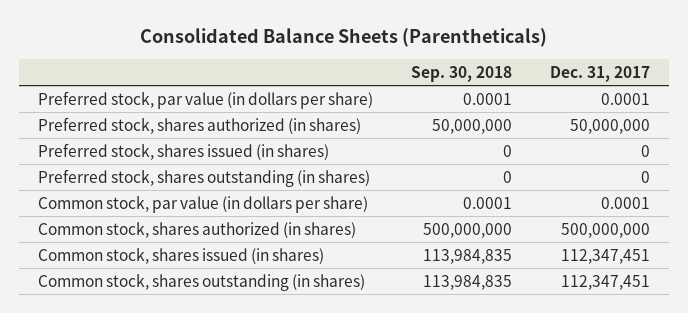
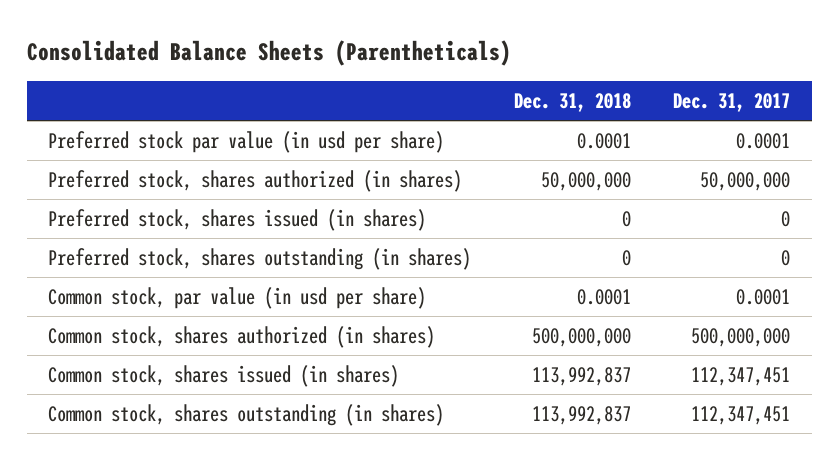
- | Sep. 30, 2018 | Dec. 31, 2017
+ | Dec. 31, 2018 | Dec. 31, 2017
- Preferred stock, par value (in dollars per share) | 0.0001 | 0.0001
+ Preferred stock par value (in usd per share) | 0.0001 | 0.0001
- Common stock, par value (in dollars per share) | 0.0001 | 0.0001
+ Common stock, par value (in usd per share) | 0.0001 | 0.0001

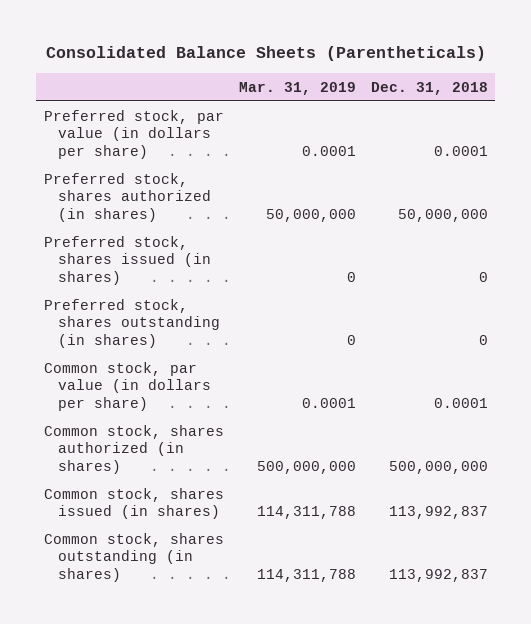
- | Dec. 31, 2018 | Dec. 31, 2017
+ | Mar. 31, 2019 | Dec. 31, 2018
- Preferred stock par value (in usd per share) | 0.0001 | 0.0001
+ Preferred stock, par value (in dollars per share) | 0.0001 | 0.0001
- Common stock, par value (in usd per share) | 0.0001 | 0.0001
+ Common stock, par value (in dollars per share) | 0.0001 | 0.0001

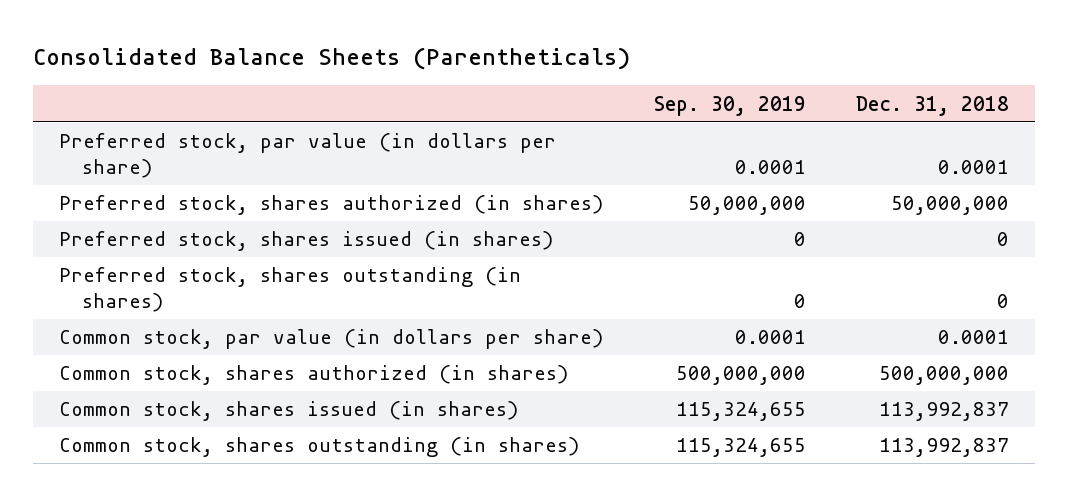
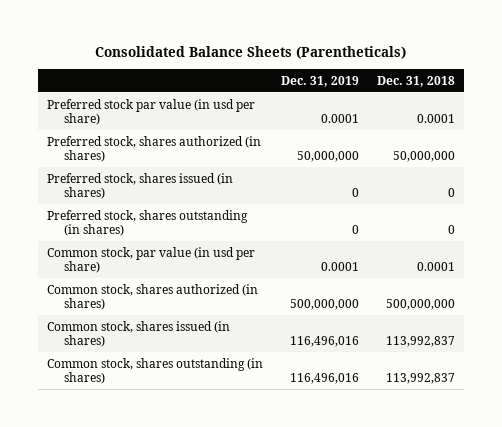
- | Sep. 30, 2019 | Dec. 31, 2018
+ | Dec. 31, 2019 | Dec. 31, 2018
- Preferred stock, par value (in dollars per share) | 0.0001 | 0.0001
+ Preferred stock par value (in usd per share) | 0.0001 | 0.0001
- Common stock, par value (in dollars per share) | 0.0001 | 0.0001
+ Common stock, par value (in usd per share) | 0.0001 | 0.0001

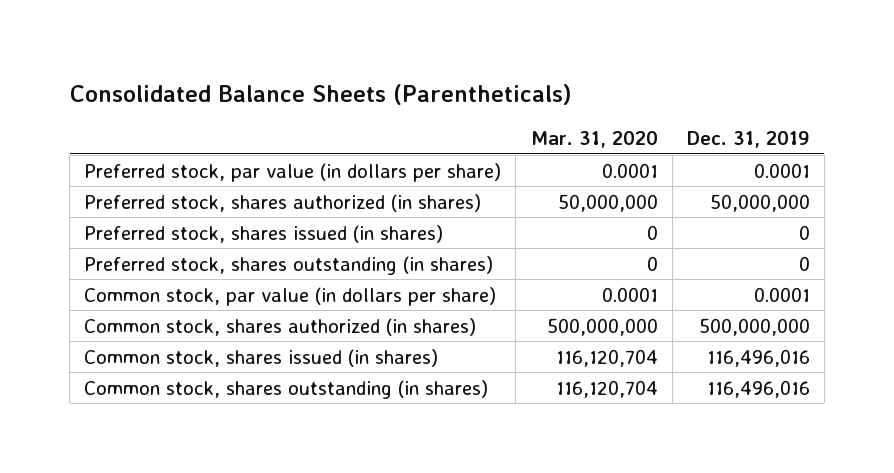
- | Dec. 31, 2019 | Dec. 31, 2018
+ | Mar. 31, 2020 | Dec. 31, 2019
- Preferred stock par value (in usd per share) | 0.0001 | 0.0001
+ Preferred stock, par value (in dollars per share) | 0.0001 | 0.0001
- Common stock, par value (in usd per share) | 0.0001 | 0.0001
+ Common stock, par value (in dollars per share) | 0.0001 | 0.0001

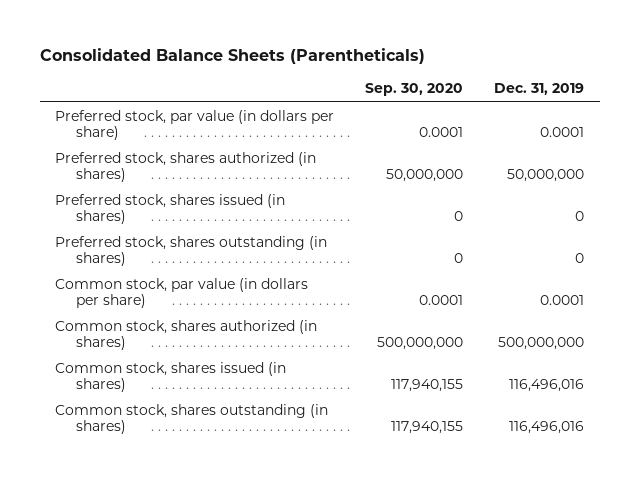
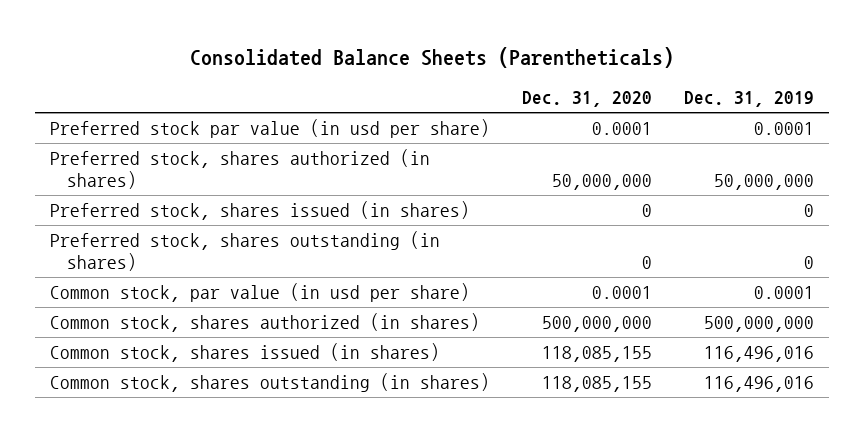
- | Sep. 30, 2020 | Dec. 31, 2019
+ | Dec. 31, 2020 | Dec. 31, 2019
- Preferred stock, par value (in dollars per share) | 0.0001 | 0.0001
+ Preferred stock par value (in usd per share) | 0.0001 | 0.0001
- Common stock, par value (in dollars per share) | 0.0001 | 0.0001
+ Common stock, par value (in usd per share) | 0.0001 | 0.0001

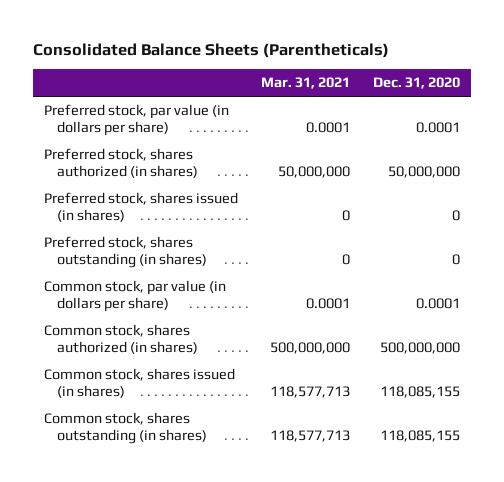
- | Dec. 31, 2020 | Dec. 31, 2019
+ | Mar. 31, 2021 | Dec. 31, 2020
- Preferred stock par value (in usd per share) | 0.0001 | 0.0001
+ Preferred stock, par value (in dollars per share) | 0.0001 | 0.0001
- Common stock, par value (in usd per share) | 0.0001 | 0.0001
+ Common stock, par value (in dollars per share) | 0.0001 | 0.0001

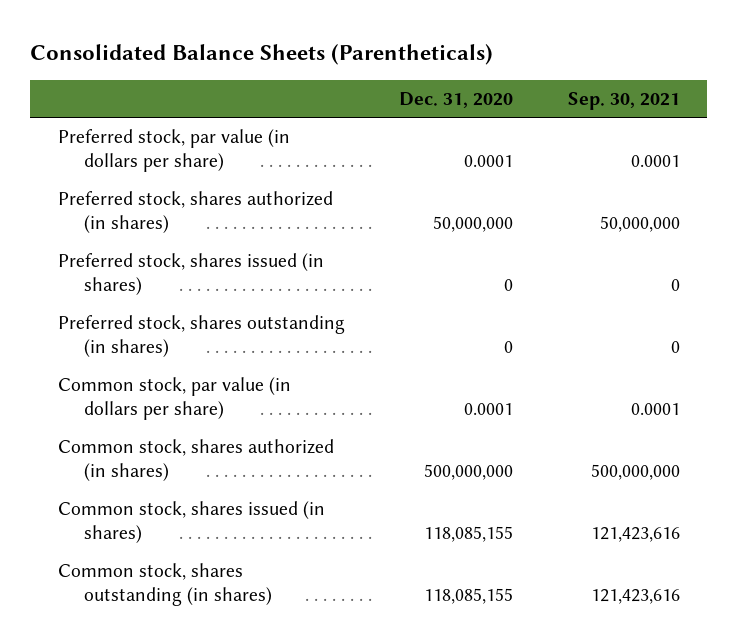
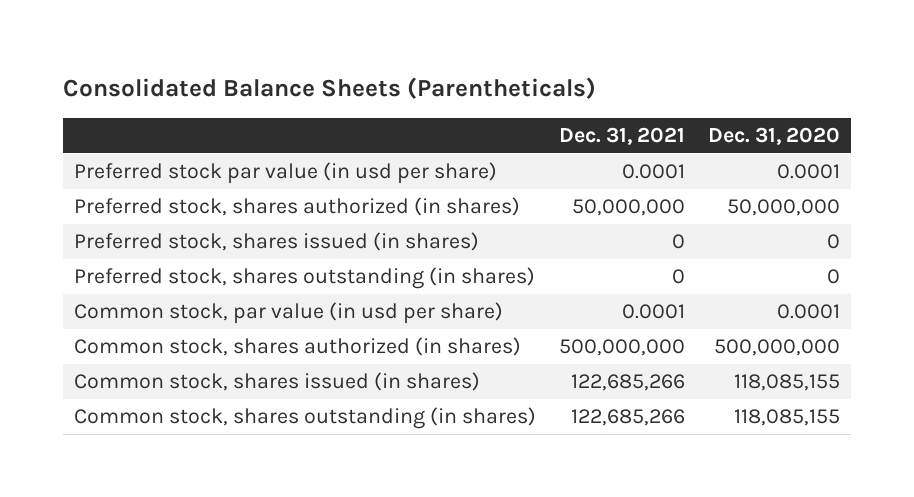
- | Dec. 31, 2020 | Sep. 30, 2021
+ | Dec. 31, 2021 | Dec. 31, 2020
- Preferred stock, par value (in dollars per share) | 0.0001 | 0.0001
+ Preferred stock par value (in usd per share) | 0.0001 | 0.0001
- Common stock, par value (in dollars per share) | 0.0001 | 0.0001
+ Common stock, par value (in usd per share) | 0.0001 | 0.0001

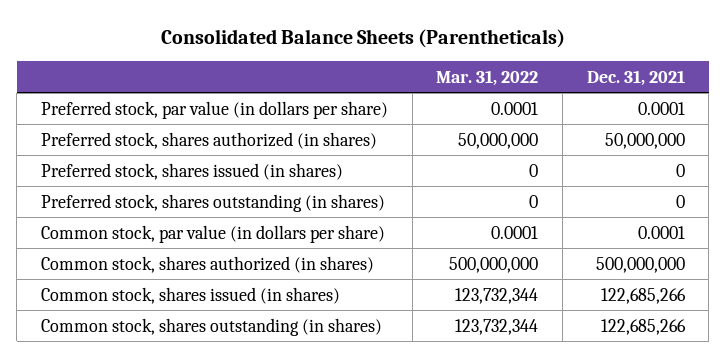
- | Dec. 31, 2021 | Dec. 31, 2020
+ | Mar. 31, 2022 | Dec. 31, 2021
- Preferred stock par value (in usd per share) | 0.0001 | 0.0001
+ Preferred stock, par value (in dollars per share) | 0.0001 | 0.0001
- Common stock, par value (in usd per share) | 0.0001 | 0.0001
+ Common stock, par value (in dollars per share) | 0.0001 | 0.0001

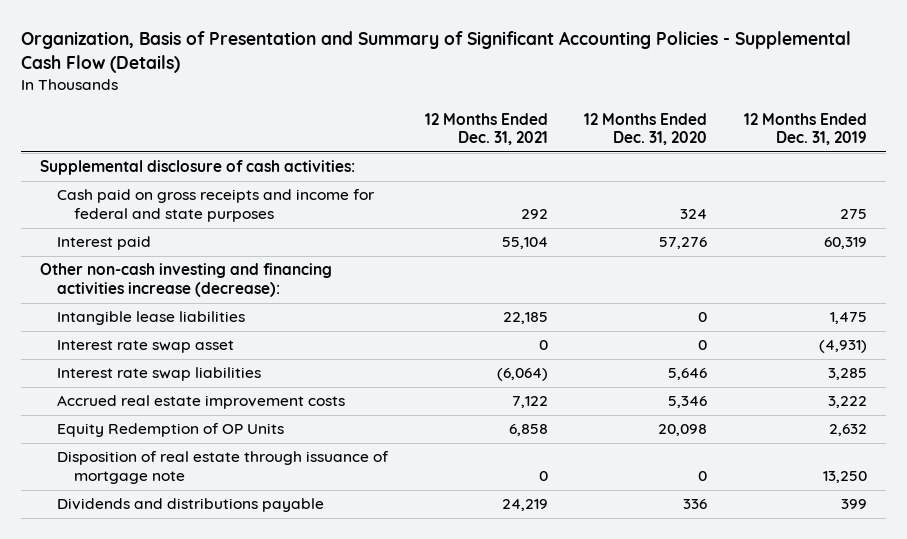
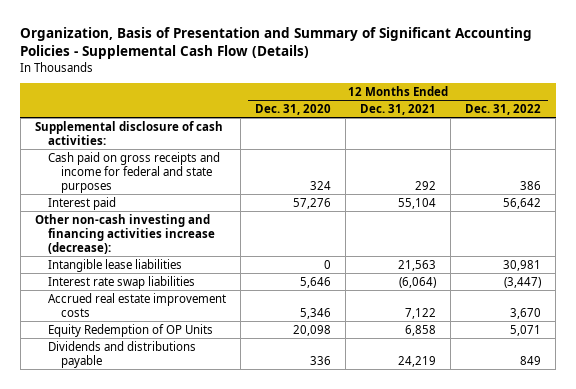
- | 12 Months Ended Dec. 31, 2021 | 12 Months Ended Dec. 31, 2020 | 12 Months Ended Dec. 31, 2019
+ | 12 Months Ended Dec. 31, 2020 | 12 Months Ended Dec. 31, 2021 | 12 Months Ended Dec. 31, 2022
- Intangible lease liabilities | 22,185 | 0 | 1,475
- Interest rate swap asset | 0 | 0 | (4,931)
+ Intangible lease liabilities | 0 | 21,563 | 30,981
- Disposition of real estate through issuance of mortgage note | 0 | 0 | 13,250

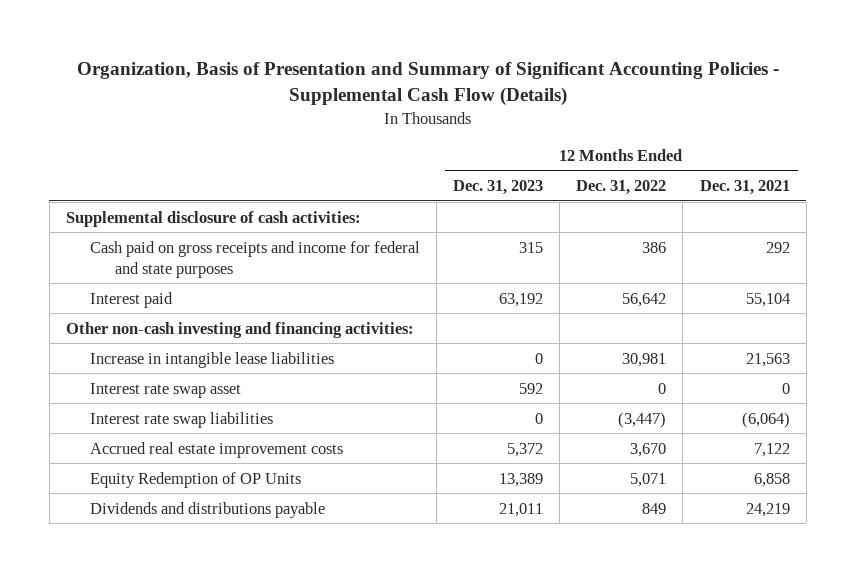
- | 12 Months Ended Dec. 31, 2020 | 12 Months Ended Dec. 31, 2021 | 12 Months Ended Dec. 31, 2022
+ | 12 Months Ended Dec. 31, 2023 | 12 Months Ended Dec. 31, 2022 | 12 Months Ended Dec. 31, 2021
- Other non-cash investing and financing activities increase (decrease):
- Intangible lease liabilities | 0 | 21,563 | 30,981
+ Other non-cash investing and financing activities:
+ Increase in intangible lease liabilities | 0 | 30,981 | 21,563
+ Interest rate swap asset | 592 | 0 | 0

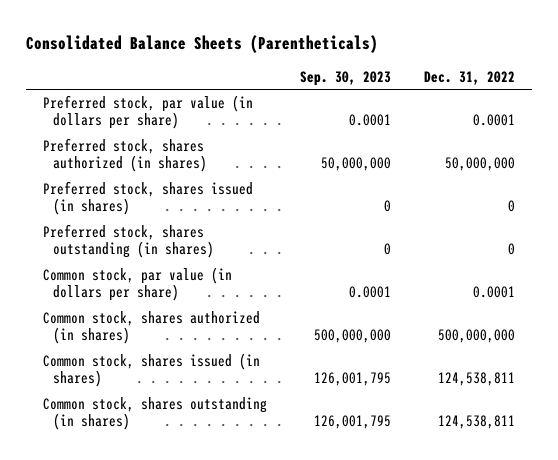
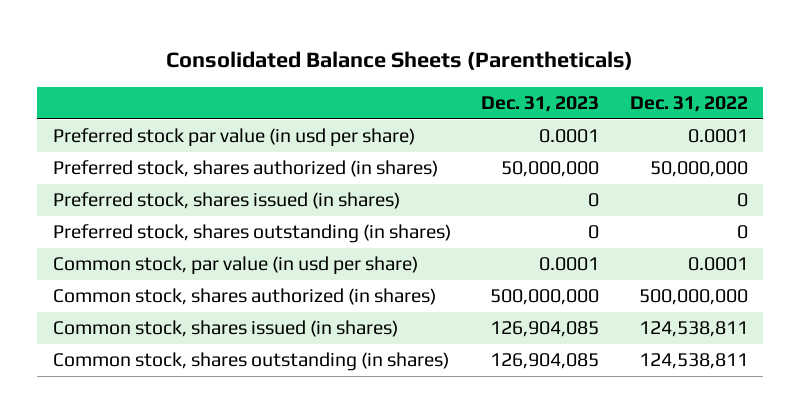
- | Sep. 30, 2023 | Dec. 31, 2022
+ | Dec. 31, 2023 | Dec. 31, 2022
- Preferred stock, par value (in dollars per share) | 0.0001 | 0.0001
+ Preferred stock par value (in usd per share) | 0.0001 | 0.0001
- Common stock, par value (in dollars per share) | 0.0001 | 0.0001
+ Common stock, par value (in usd per share) | 0.0001 | 0.0001

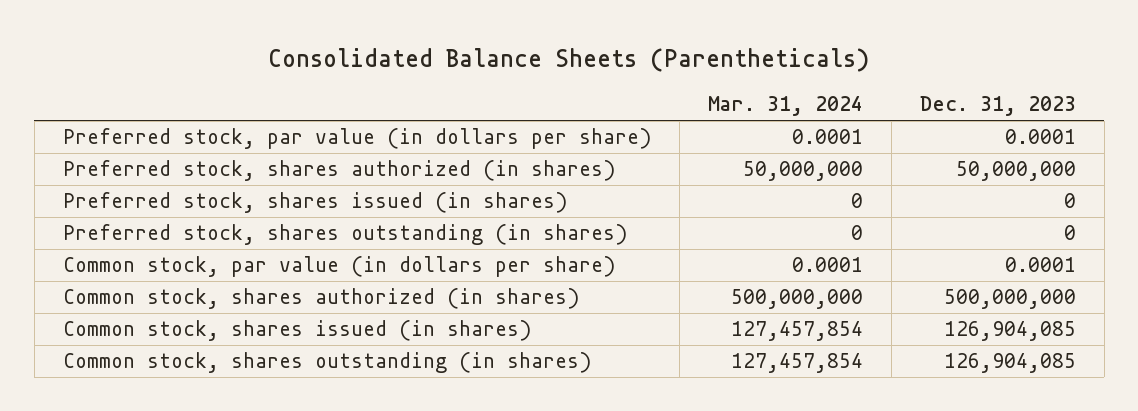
- | Dec. 31, 2023 | Dec. 31, 2022
+ | Mar. 31, 2024 | Dec. 31, 2023
- Preferred stock par value (in usd per share) | 0.0001 | 0.0001
+ Preferred stock, par value (in dollars per share) | 0.0001 | 0.0001
- Common stock, par value (in usd per share) | 0.0001 | 0.0001
+ Common stock, par value (in dollars per share) | 0.0001 | 0.0001

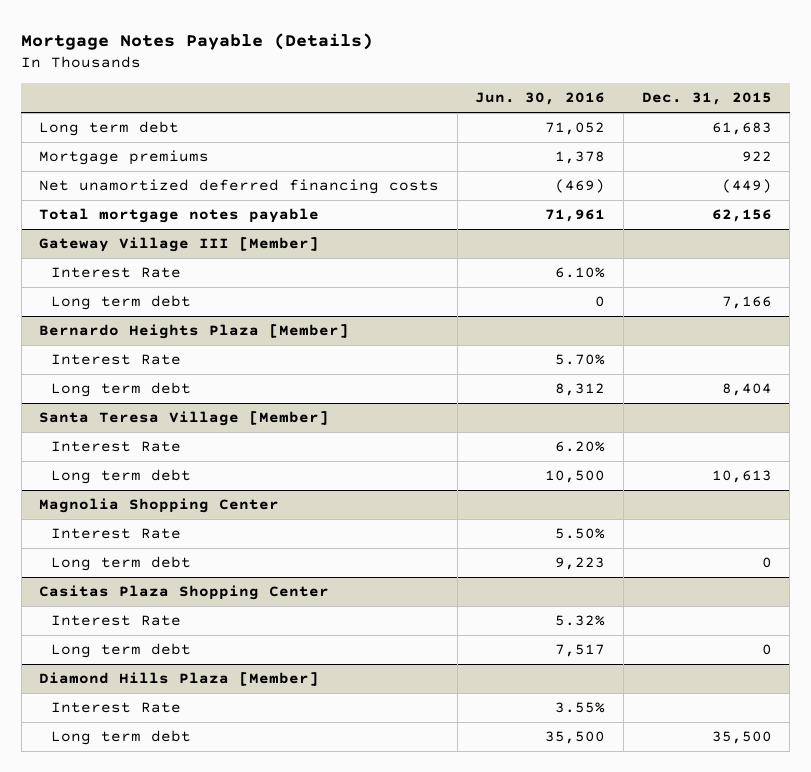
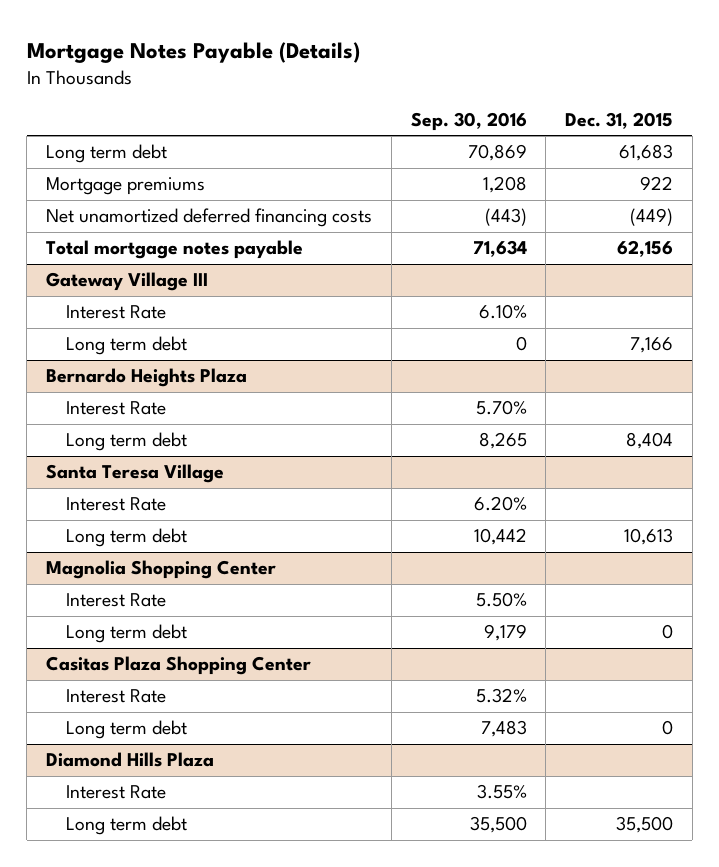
- | Jun. 30, 2016 | Dec. 31, 2015
+ | Sep. 30, 2016 | Dec. 31, 2015
- Gateway Village III [Member]
+ Gateway Village III
- Bernardo Heights Plaza [Member]
+ Bernardo Heights Plaza
- Santa Teresa Village [Member]
+ Santa Teresa Village
- Diamond Hills Plaza [Member]
+ Diamond Hills Plaza

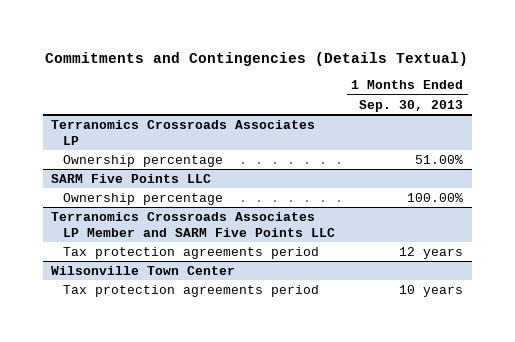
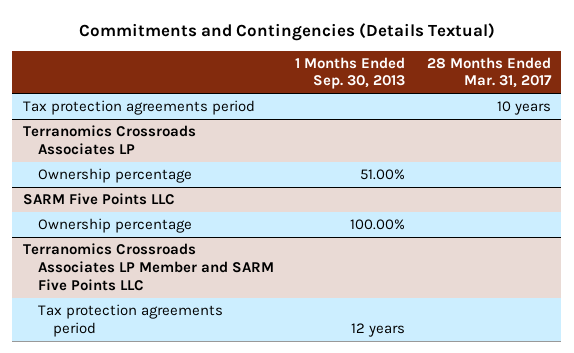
- | 1 Months Ended Sep. 30, 2013
+ | 1 Months Ended Sep. 30, 2013 | 28 Months Ended Mar. 31, 2017
+ Tax protection agreements period | | 10 years
- Wilsonville Town Center
- Tax protection agreements period | 10 years

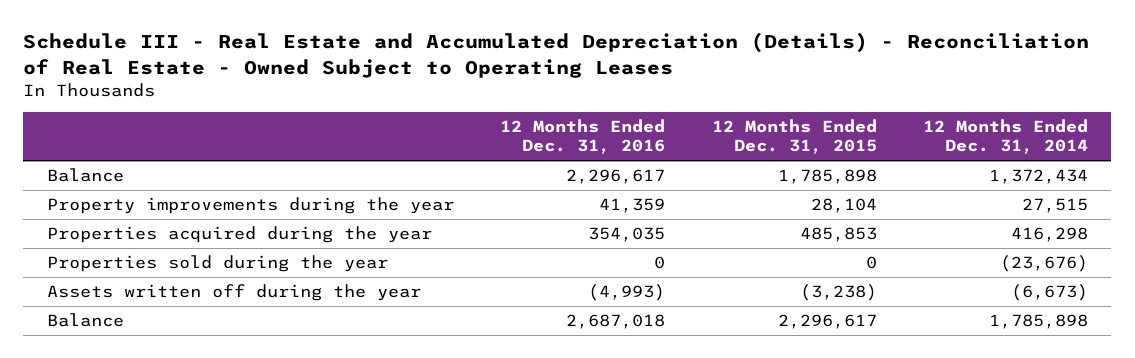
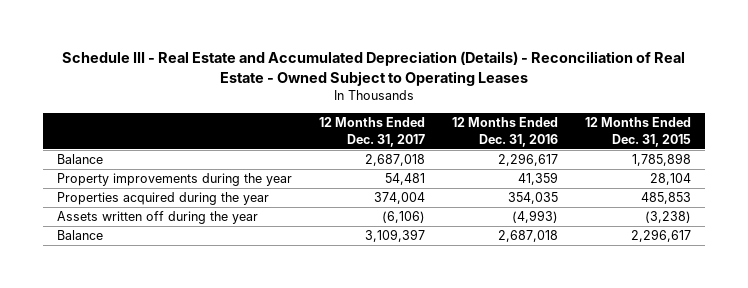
- | 12 Months Ended Dec. 31, 2016 | 12 Months Ended Dec. 31, 2015 | 12 Months Ended Dec. 31, 2014
+ | 12 Months Ended Dec. 31, 2017 | 12 Months Ended Dec. 31, 2016 | 12 Months Ended Dec. 31, 2015
- Properties sold during the year | 0 | 0 | (23,676)

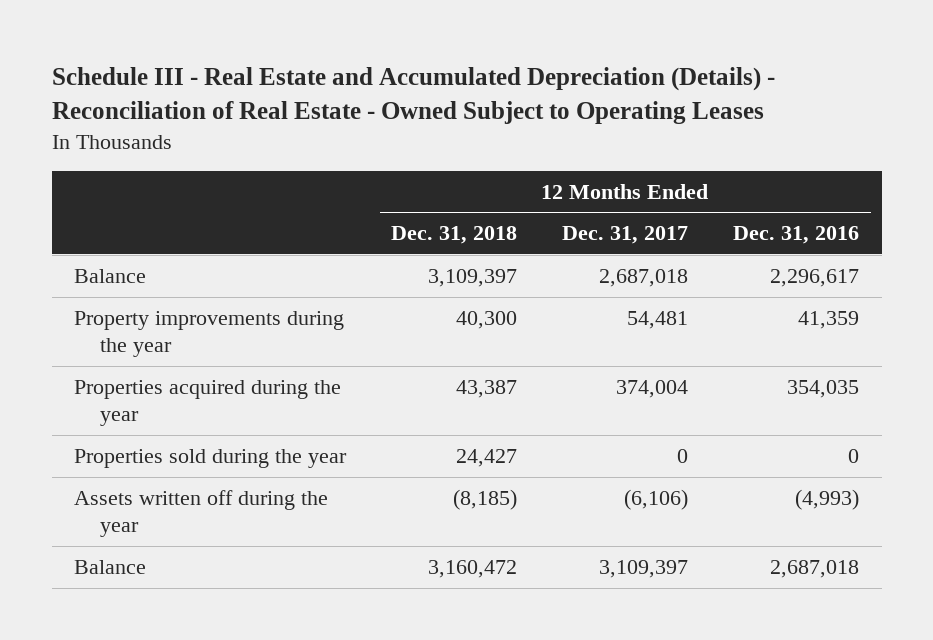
- | 12 Months Ended Dec. 31, 2017 | 12 Months Ended Dec. 31, 2016 | 12 Months Ended Dec. 31, 2015
+ | 12 Months Ended Dec. 31, 2018 | 12 Months Ended Dec. 31, 2017 | 12 Months Ended Dec. 31, 2016
+ Properties sold during the year | 24,427 | 0 | 0

